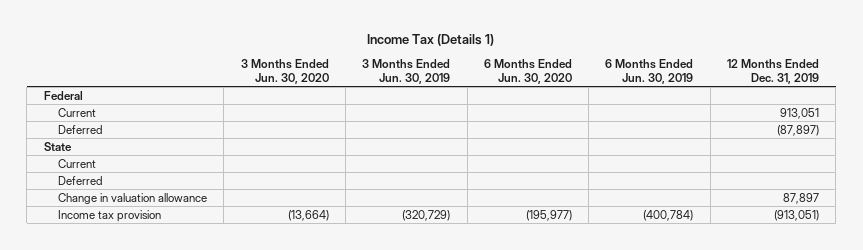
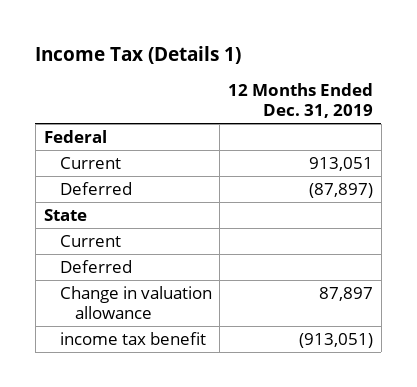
- | 3 Months Ended Jun. 30, 2020 | 3 Months Ended Jun. 30, 2019 | 6 Months Ended Jun. 30, 2020 | 6 Months Ended Jun. 30, 2019 | 12 Months Ended Dec. 31, 2019
+ | 12 Months Ended Dec. 31, 2019
- Income tax provision | (13,664) | (320,729) | (195,977) | (400,784) | (913,051)
+ income tax benefit | (913,051)

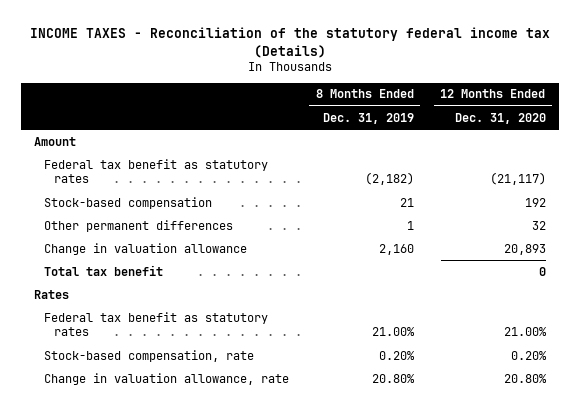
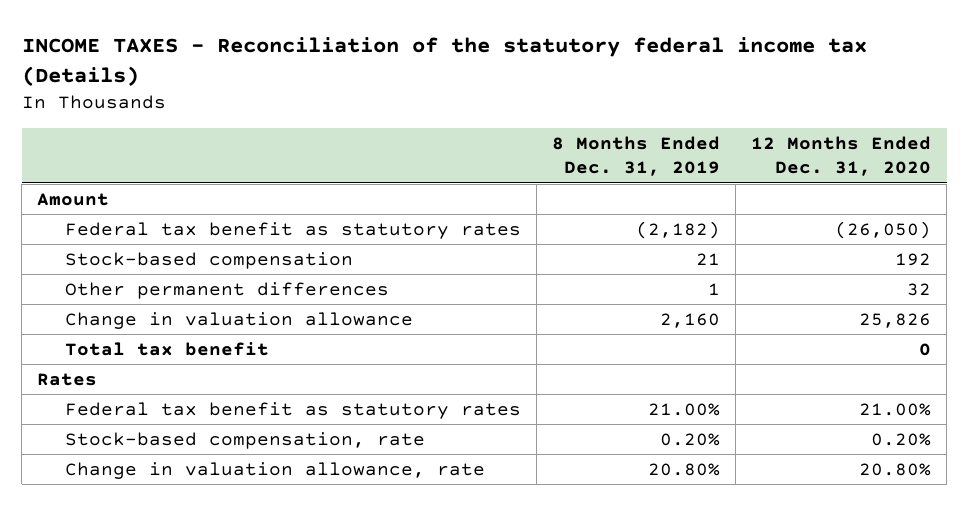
- Federal tax benefit as statutory rates | (2,182) | (21,117)
+ Federal tax benefit as statutory rates | (2,182) | (26,050)
- Change in valuation allowance | 2,160 | 20,893
+ Change in valuation allowance | 2,160 | 25,826

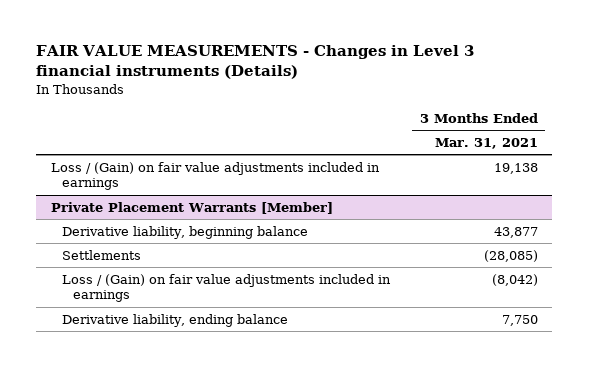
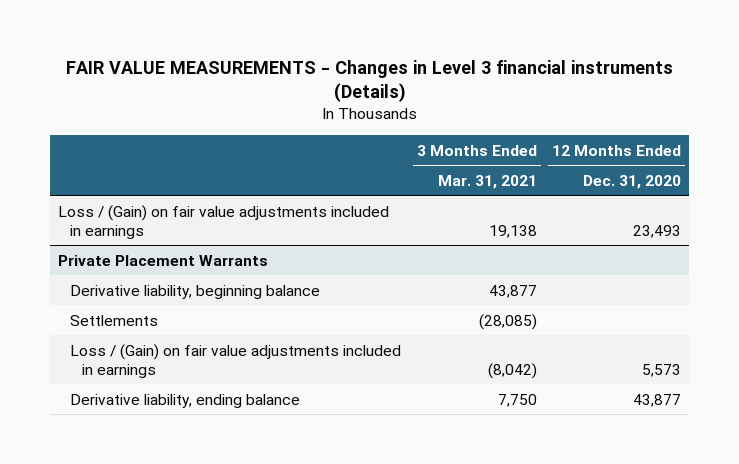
- | 3 Months Ended Mar. 31, 2021
+ | 3 Months Ended Mar. 31, 2021 | 12 Months Ended Dec. 31, 2020
- Private Placement Warrants [Member]
+ Private Placement Warrants

